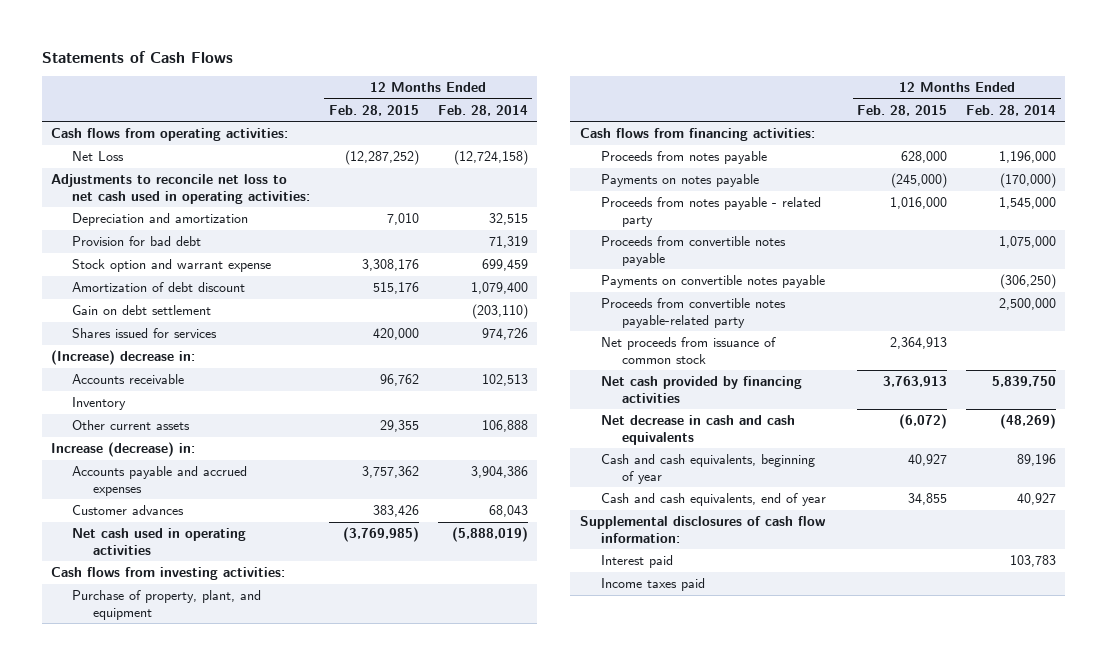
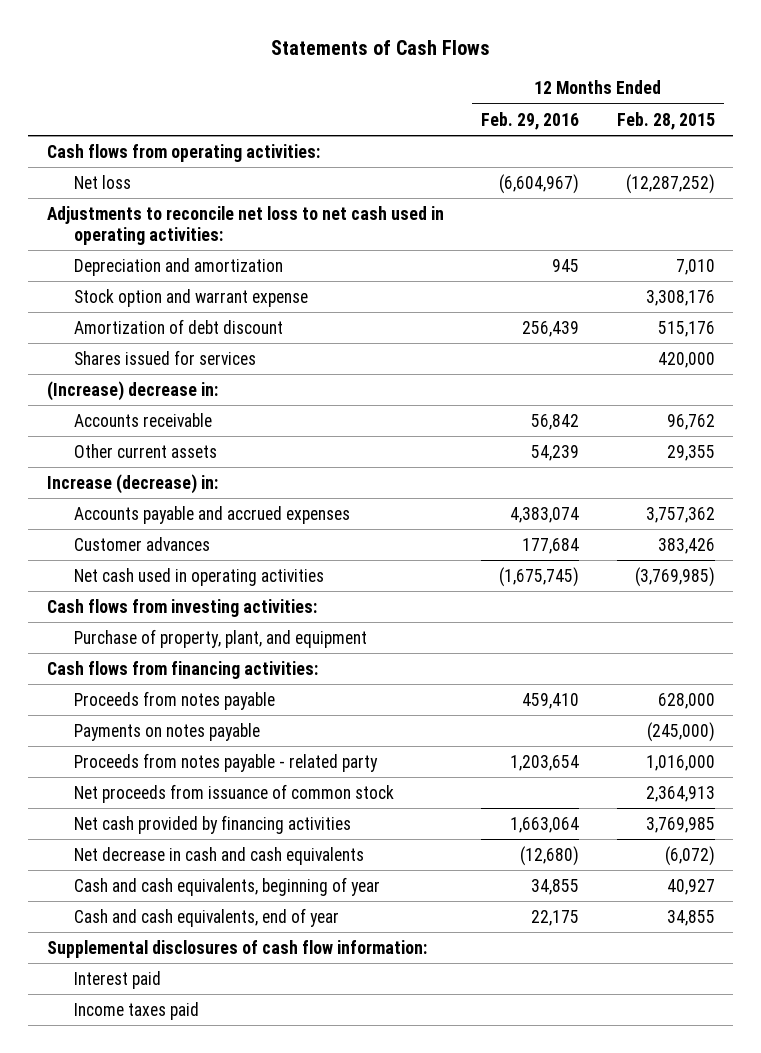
- | 12 Months Ended Feb. 28, 2015 | 12 Months Ended Feb. 28, 2014
+ | 12 Months Ended Feb. 29, 2016 | 12 Months Ended Feb. 28, 2015
- Net Loss | (12,287,252) | (12,724,158)
+ Net loss | (6,604,967) | (12,287,252)
- Provision for bad debt | | 71,319
- Gain on debt settlement | | (203,110)
- Inventory
- Proceeds from convertible notes payable | | 1,075,000
- Payments on convertible notes payable | | (306,250)
- Proceeds from convertible notes payable-related party | | 2,500,000
- Net cash provided by financing activities | 3,763,913 | 5,839,750
+ Net cash provided by financing activities | 1,663,064 | 3,769,985

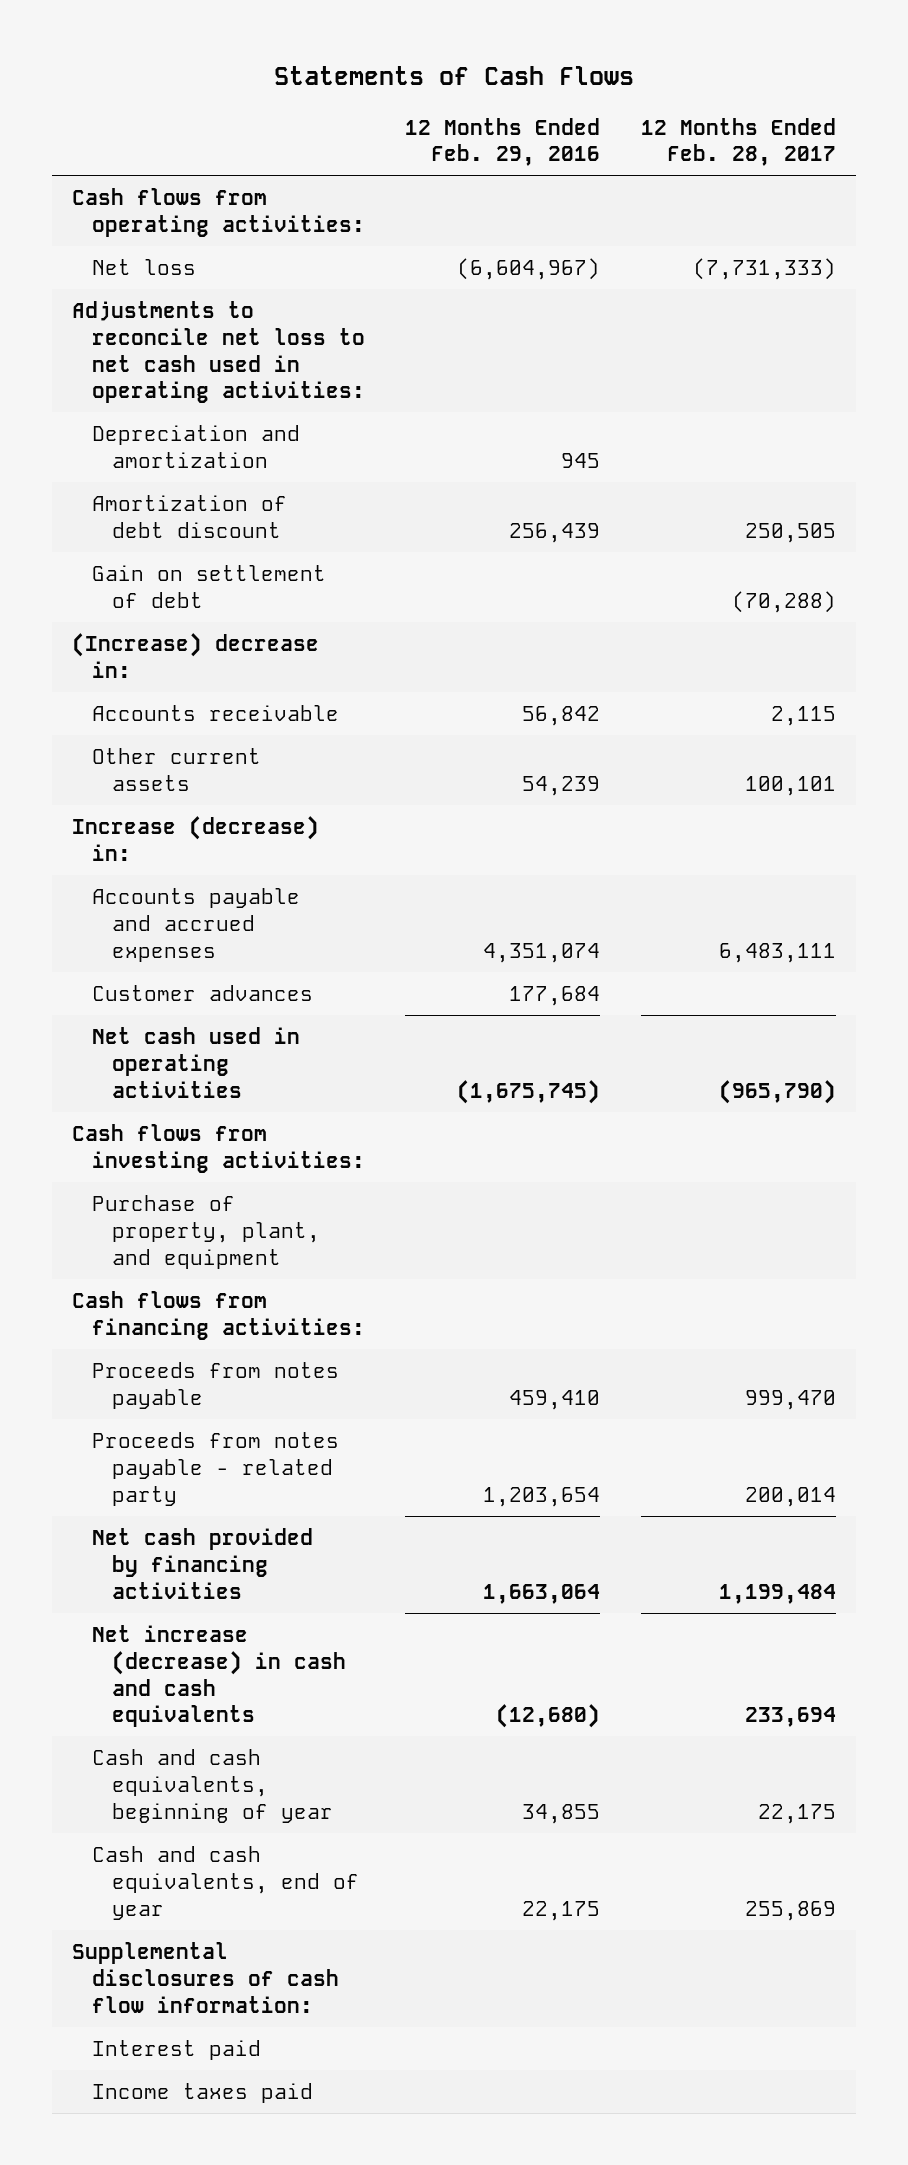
- | 12 Months Ended Feb. 29, 2016 | 12 Months Ended Feb. 28, 2015
+ | 12 Months Ended Feb. 29, 2016 | 12 Months Ended Feb. 28, 2017
- Stock option and warrant expense | | 3,308,176
- Shares issued for services | | 420,000
+ Gain on settlement of debt | | (70,288)
- Accounts payable and accrued expenses | 4,383,074 | 3,757,362
+ Accounts payable and accrued expenses | 4,351,074 | 6,483,111
- Payments on notes payable | | (245,000)
- Net proceeds from issuance of common stock | | 2,364,913
- Net decrease in cash and cash equivalents | (12,680) | (6,072)
+ Net increase (decrease) in cash and cash equivalents | (12,680) | 233,694

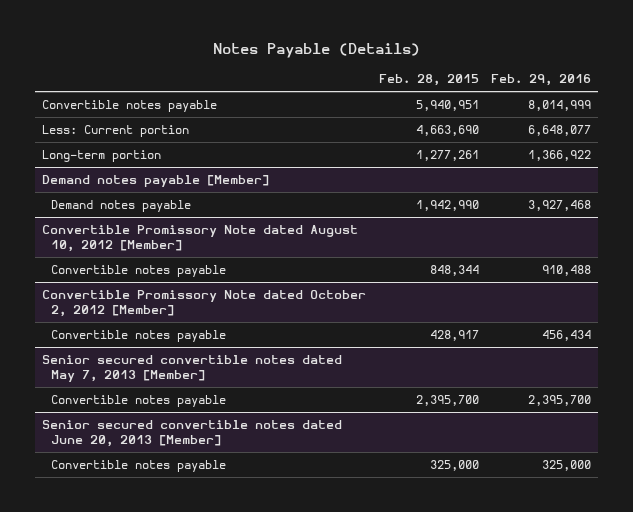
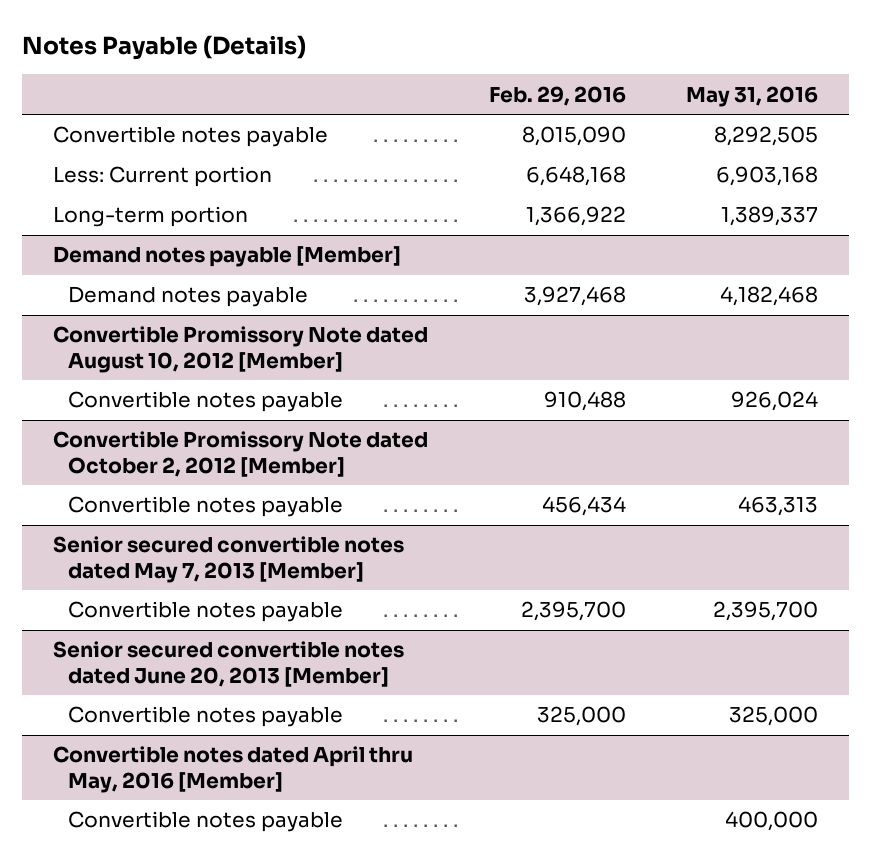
- | Feb. 28, 2015 | Feb. 29, 2016
+ | Feb. 29, 2016 | May 31, 2016
- Convertible notes payable | 5,940,951 | 8,014,999
- Less: Current portion | 4,663,690 | 6,648,077
+ Convertible notes payable | 8,015,090 | 8,292,505
+ Less: Current portion | 6,648,168 | 6,903,168
+ Convertible notes dated April thru May, 2016 [Member]
+ Convertible notes payable | | 400,000

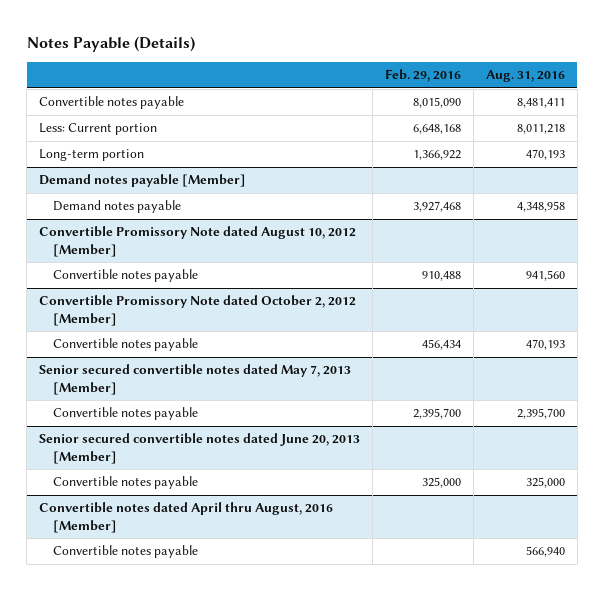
- | Feb. 29, 2016 | May 31, 2016
+ | Feb. 29, 2016 | Aug. 31, 2016
- Convertible notes dated April thru May, 2016 [Member]
+ Convertible notes dated April thru August, 2016 [Member]

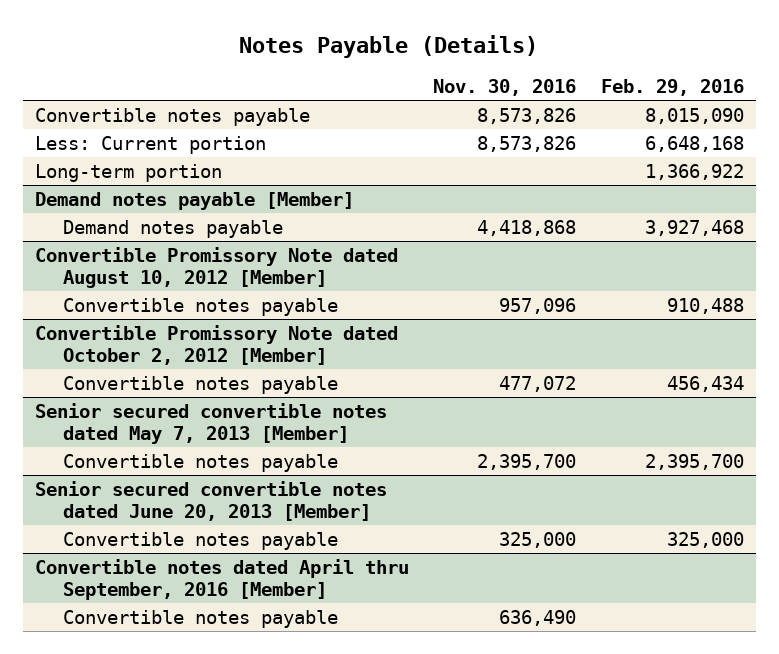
- | Feb. 29, 2016 | Aug. 31, 2016
+ | Nov. 30, 2016 | Feb. 29, 2016
- Convertible notes dated April thru August, 2016 [Member]
+ Convertible notes dated April thru September, 2016 [Member]

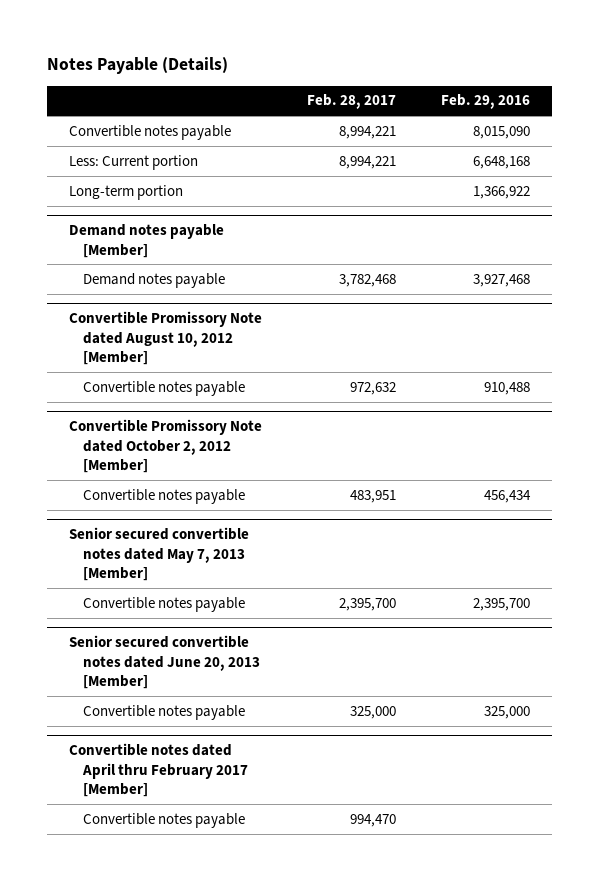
- | Nov. 30, 2016 | Feb. 29, 2016
+ | Feb. 28, 2017 | Feb. 29, 2016
- Convertible notes dated April thru September, 2016 [Member]
+ Convertible notes dated April thru February 2017 [Member]

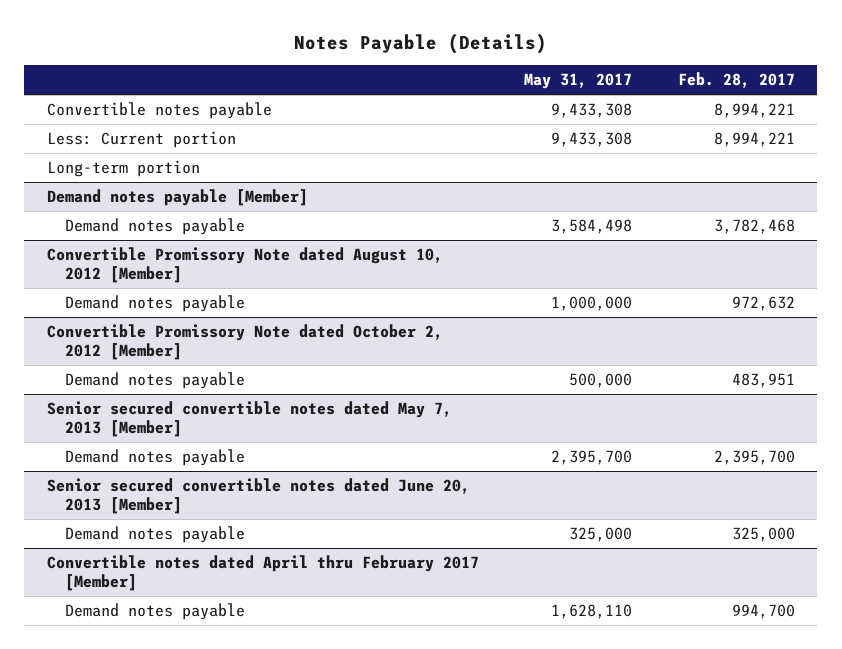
- | Feb. 28, 2017 | Feb. 29, 2016
+ | May 31, 2017 | Feb. 28, 2017
@ Convertible Promissory Note dated August 10, 2012 [Member]
- Convertible notes payable | 972,632 | 910,488
+ Demand notes payable | 1,000,000 | 972,632
@ Convertible Promissory Note dated October 2, 2012 [Member]
- Convertible notes payable | 483,951 | 456,434
+ Demand notes payable | 500,000 | 483,951
@ Senior secured convertible notes dated May 7, 2013 [Member]
- Convertible notes payable | 2,395,700 | 2,395,700
+ Demand notes payable | 2,395,700 | 2,395,700
@ Senior secured convertible notes dated June 20, 2013 [Member]
- Convertible notes payable | 325,000 | 325,000
+ Demand notes payable | 325,000 | 325,000
@ Convertible notes dated April thru February 2017 [Member]
- Convertible notes payable | 994,470 |
+ Demand notes payable | 1,628,110 | 994,700

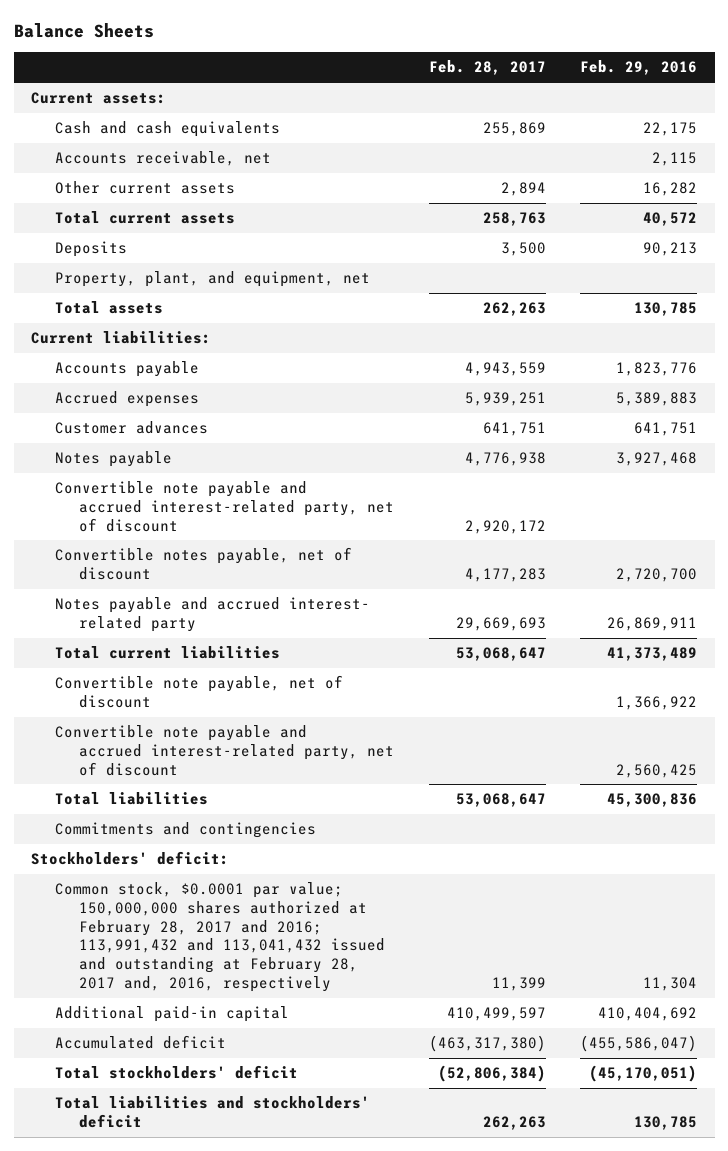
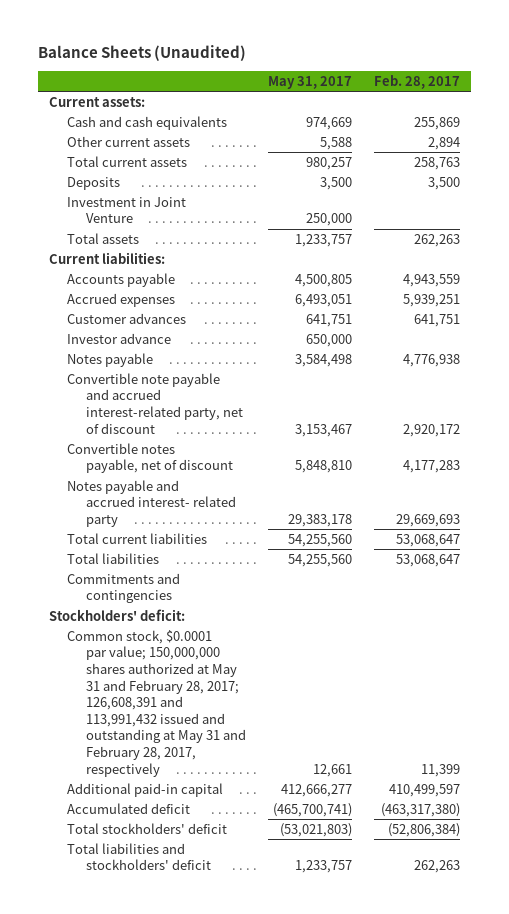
- Balance Sheets
+ Balance Sheets (Unaudited)
- | Feb. 28, 2017 | Feb. 29, 2016
+ | May 31, 2017 | Feb. 28, 2017
- Accounts receivable, net | | 2,115
- Property, plant, and equipment, net
+ Investment in Joint Venture | 250,000 |
+ Investor advance | 650,000 |
- Convertible note payable, net of discount | | 1,366,922
- Convertible note payable and accrued interest-related party, net of discount | | 2,560,425
- Common stock, $0.0001 par value; 150,000,000 shares authorized at February 28, 2017 and 2016; 113,991,432 and 113,041,432 issued and outstanding at February 28, 2017 and, 2016, respectively | 11,399 | 11,304
+ Common stock, $0.0001 par value; 150,000,000 shares authorized at May 31 and February 28, 2017; 126,608,391 and 113,991,432 issued and outstanding at May 31 and February 28, 2017, respectively | 12,661 | 11,399

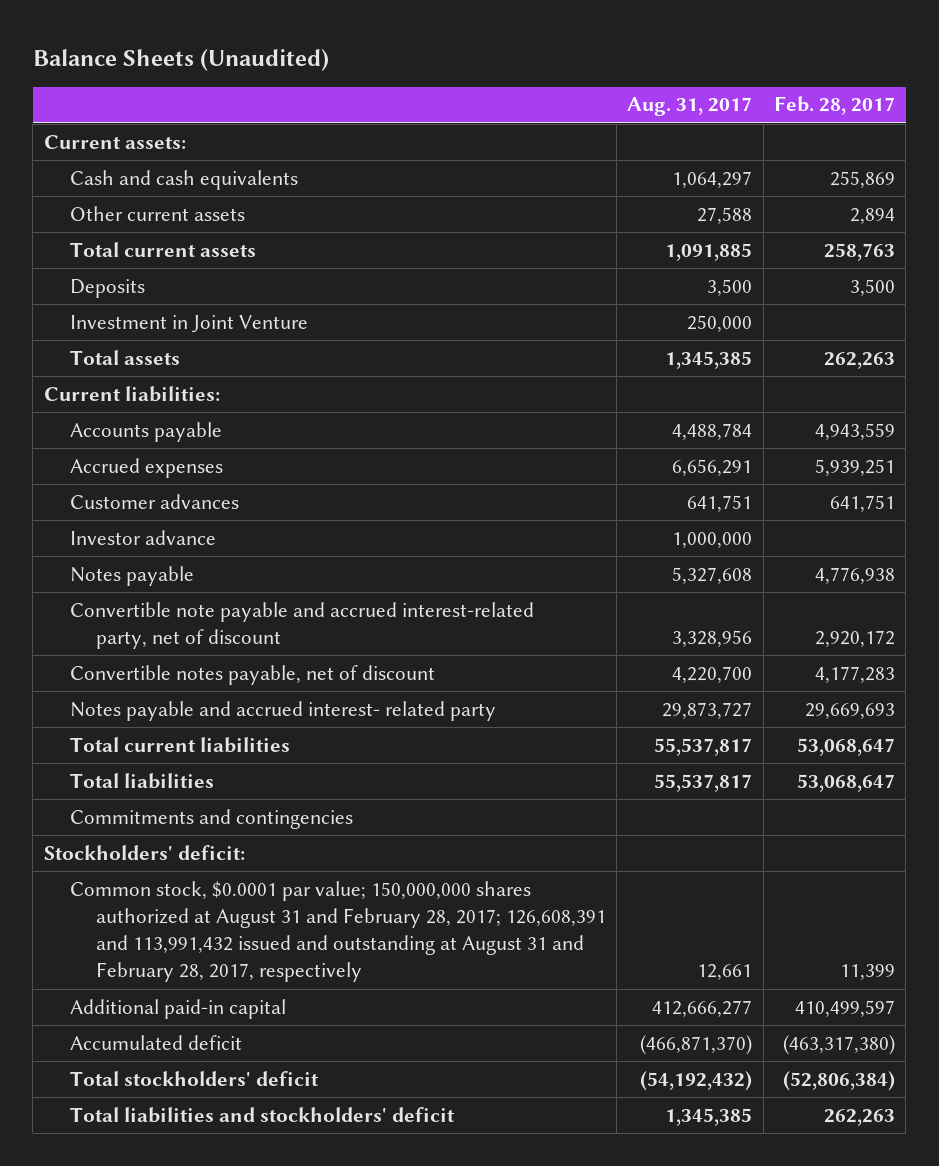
- | May 31, 2017 | Feb. 28, 2017
+ | Aug. 31, 2017 | Feb. 28, 2017
- Common stock, $0.0001 par value; 150,000,000 shares authorized at May 31 and February 28, 2017; 126,608,391 and 113,991,432 issued and outstanding at May 31 and February 28, 2017, respectively | 12,661 | 11,399
+ Common stock, $0.0001 par value; 150,000,000 shares authorized at August 31 and February 28, 2017; 126,608,391 and 113,991,432 issued and outstanding at August 31 and February 28, 2017, respectively | 12,661 | 11,399

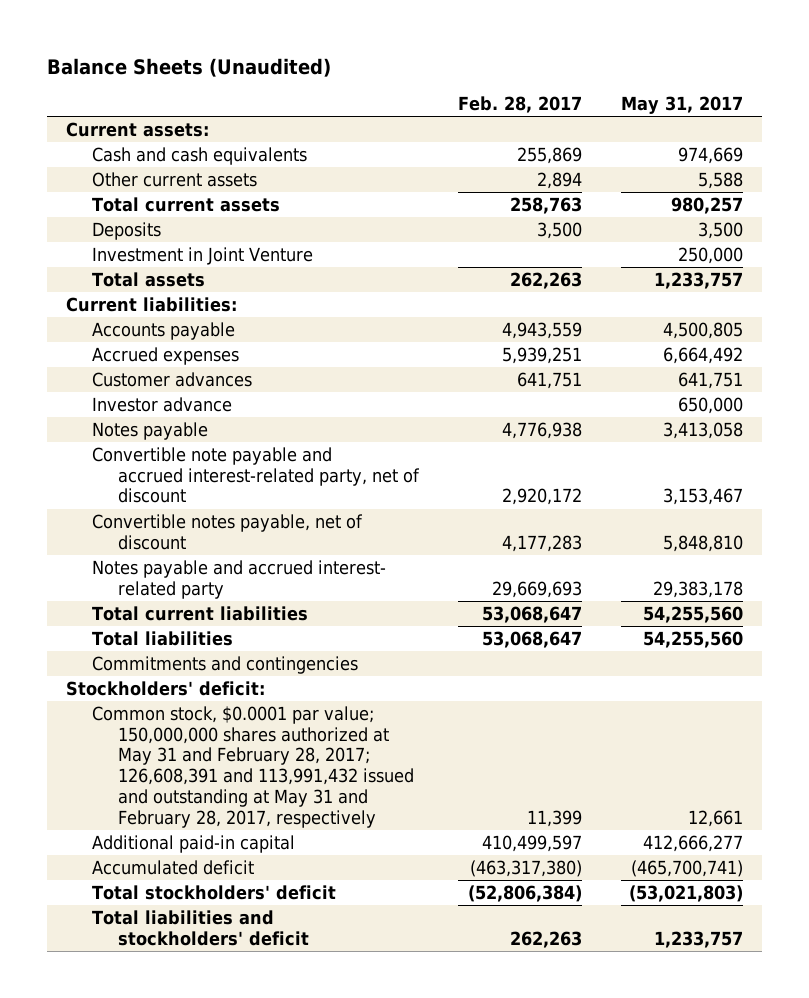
- | Aug. 31, 2017 | Feb. 28, 2017
+ | Feb. 28, 2017 | May 31, 2017
- Common stock, $0.0001 par value; 150,000,000 shares authorized at August 31 and February 28, 2017; 126,608,391 and 113,991,432 issued and outstanding at August 31 and February 28, 2017, respectively | 12,661 | 11,399
+ Common stock, $0.0001 par value; 150,000,000 shares authorized at May 31 and February 28, 2017; 126,608,391 and 113,991,432 issued and outstanding at May 31 and February 28, 2017, respectively | 11,399 | 12,661

